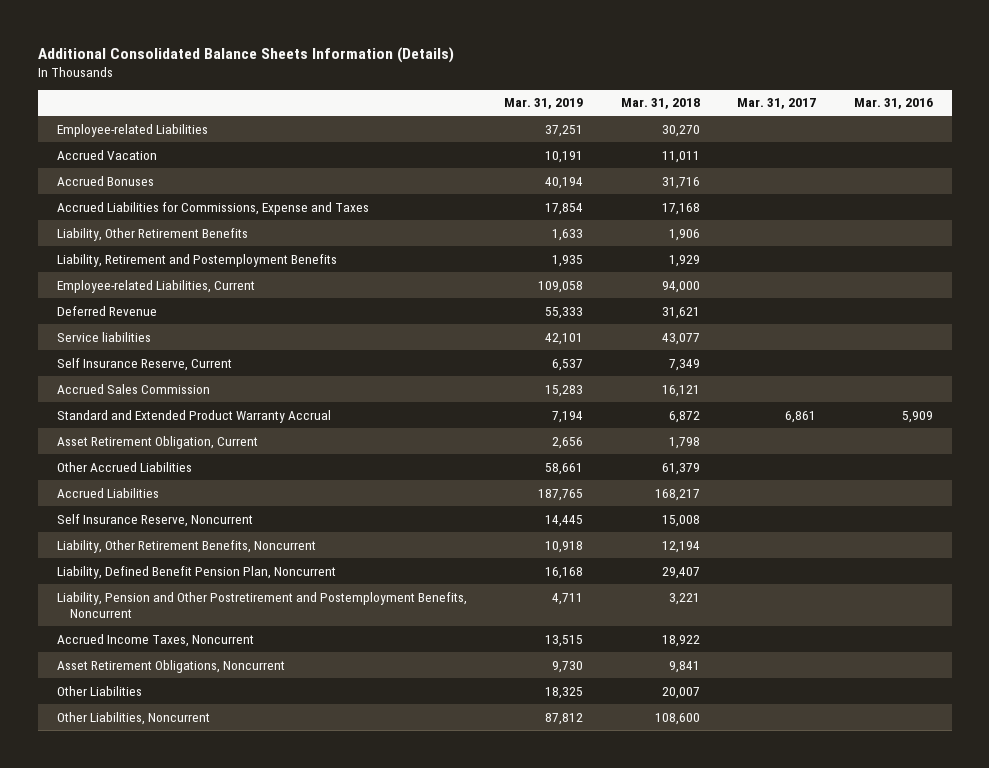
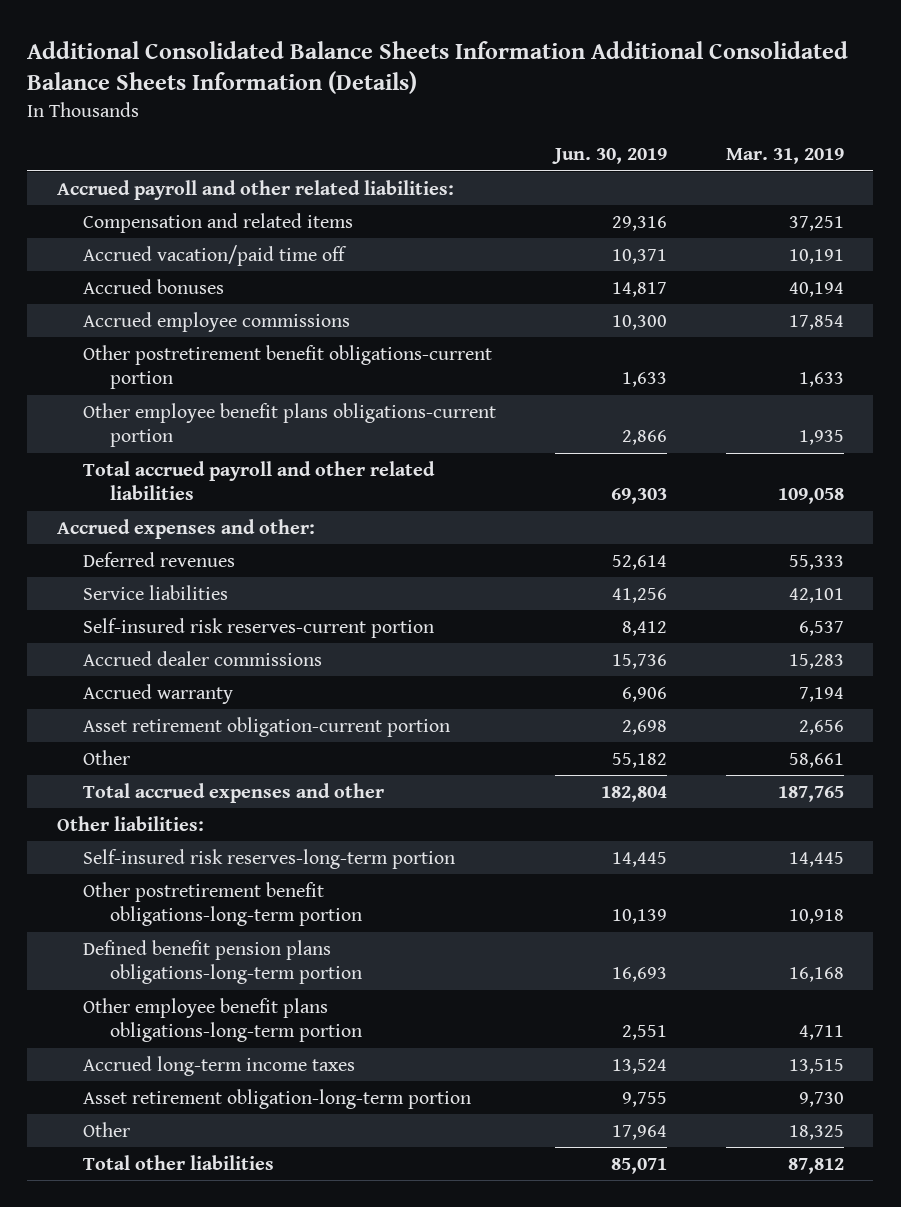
- Additional Consolidated Balance Sheets Information (Details)
+ Additional Consolidated Balance Sheets Information Additional Consolidated Balance Sheets Information (Details)
- | Mar. 31, 2019 | Mar. 31, 2018 | Mar. 31, 2017 | Mar. 31, 2016
+ | Jun. 30, 2019 | Mar. 31, 2019
- Employee-related Liabilities | 37,251 | 30,270 | |
- Accrued Vacation | 10,191 | 11,011 | |
- Accrued Bonuses | 40,194 | 31,716 | |
- Accrued Liabilities for Commissions, Expense and Taxes | 17,854 | 17,168 | |
- Liability, Other Retirement Benefits | 1,633 | 1,906 | |
- Liability, Retirement and Postemployment Benefits | 1,935 | 1,929 | |
- Employee-related Liabilities, Current | 109,058 | 94,000 | |
- Deferred Revenue | 55,333 | 31,621 | |
+ Accrued payroll and other related liabilities:
+ Compensation and related items | 29,316 | 37,251
+ Accrued vacation/paid time off | 10,371 | 10,191
+ Accrued bonuses | 14,817 | 40,194
+ Accrued employee commissions | 10,300 | 17,854
+ Other postretirement benefit obligations-current portion | 1,633 | 1,633
+ Other employee benefit plans obligations-current portion | 2,866 | 1,935
+ Total accrued payroll and other related liabilities | 69,303 | 109,058
+ Accrued expenses and other:
+ Deferred revenues | 52,614 | 55,333
- Self Insurance Reserve, Current | 6,537 | 7,349 | |
- Accrued Sales Commission | 15,283 | 16,121 | |
- Standard and Extended Product Warranty Accrual | 7,194 | 6,872 | 6,861 | 5,909
- Asset Retirement Obligation, Current | 2,656 | 1,798 | |
- Other Accrued Liabilities | 58,661 | 61,379 | |
- Accrued Liabilities | 187,765 | 168,217 | |
- Self Insurance Reserve, Noncurrent | 14,445 | 15,008 | |
- Liability, Other Retirement Benefits, Noncurrent | 10,918 | 12,194 | |
- Liability, Defined Benefit Pension Plan, Noncurrent | 16,168 | 29,407 | |
- Liability, Pension and Other Postretirement and Postemployment Benefits, Noncurrent | 4,711 | 3,221 | |
- Accrued Income Taxes, Noncurrent | 13,515 | 18,922 | |
- Asset Retirement Obligations, Noncurrent | 9,730 | 9,841 | |
- Other Liabilities | 18,325 | 20,007 | |
- Other Liabilities, Noncurrent | 87,812 | 108,600 | |
+ Self-insured risk reserves-current portion | 8,412 | 6,537
+ Accrued dealer commissions | 15,736 | 15,283
+ Accrued warranty | 6,906 | 7,194
+ Asset retirement obligation-current portion | 2,698 | 2,656
+ Other | 55,182 | 58,661
+ Total accrued expenses and other | 182,804 | 187,765
+ Other liabilities:
+ Self-insured risk reserves-long-term portion | 14,445 | 14,445
+ Other postretirement benefit obligations-long-term portion | 10,139 | 10,918
+ Defined benefit pension plans obligations-long-term portion | 16,693 | 16,168
+ Other employee benefit plans obligations-long-term portion | 2,551 | 4,711
+ Accrued long-term income taxes | 13,524 | 13,515
+ Asset retirement obligation-long-term portion | 9,755 | 9,730
+ Other | 17,964 | 18,325
+ Total other liabilities | 85,071 | 87,812

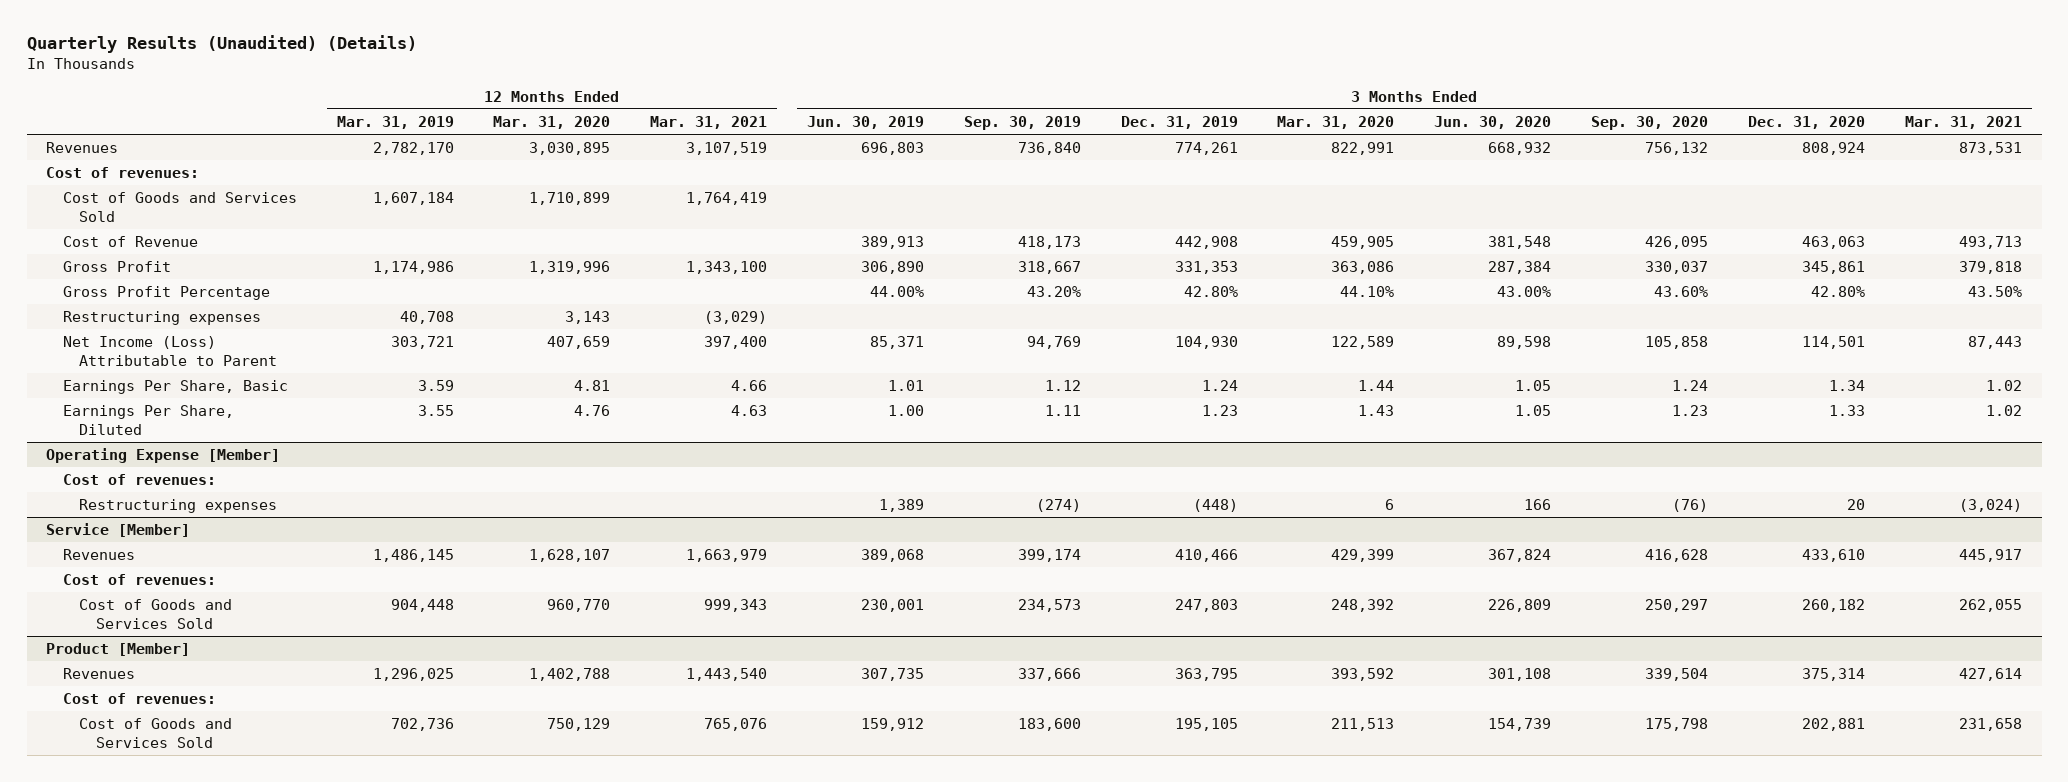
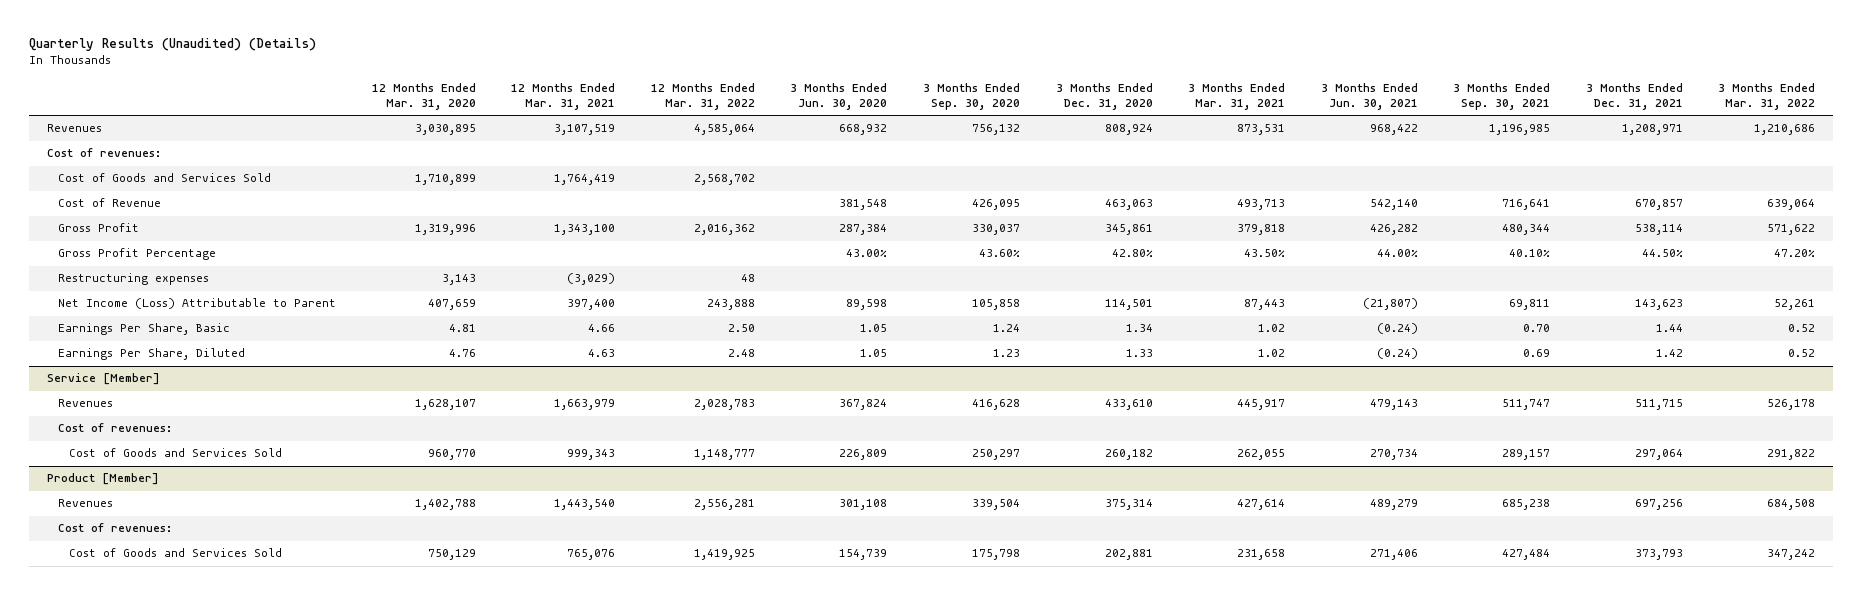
- | 12 Months Ended Mar. 31, 2019 | 12 Months Ended Mar. 31, 2020 | 12 Months Ended Mar. 31, 2021 | 3 Months Ended Jun. 30, 2019 | 3 Months Ended Sep. 30, 2019 | 3 Months Ended Dec. 31, 2019 | 3 Months Ended Mar. 31, 2020 | 3 Months Ended Jun. 30, 2020 | 3 Months Ended Sep. 30, 2020 | 3 Months Ended Dec. 31, 2020 | 3 Months Ended Mar. 31, 2021
+ | 12 Months Ended Mar. 31, 2020 | 12 Months Ended Mar. 31, 2021 | 12 Months Ended Mar. 31, 2022 | 3 Months Ended Jun. 30, 2020 | 3 Months Ended Sep. 30, 2020 | 3 Months Ended Dec. 31, 2020 | 3 Months Ended Mar. 31, 2021 | 3 Months Ended Jun. 30, 2021 | 3 Months Ended Sep. 30, 2021 | 3 Months Ended Dec. 31, 2021 | 3 Months Ended Mar. 31, 2022
- Operating Expense [Member]
- Cost of revenues:
- Restructuring expenses | | | | 1,389 | (274) | (448) | 6 | 166 | (76) | 20 | (3,024)

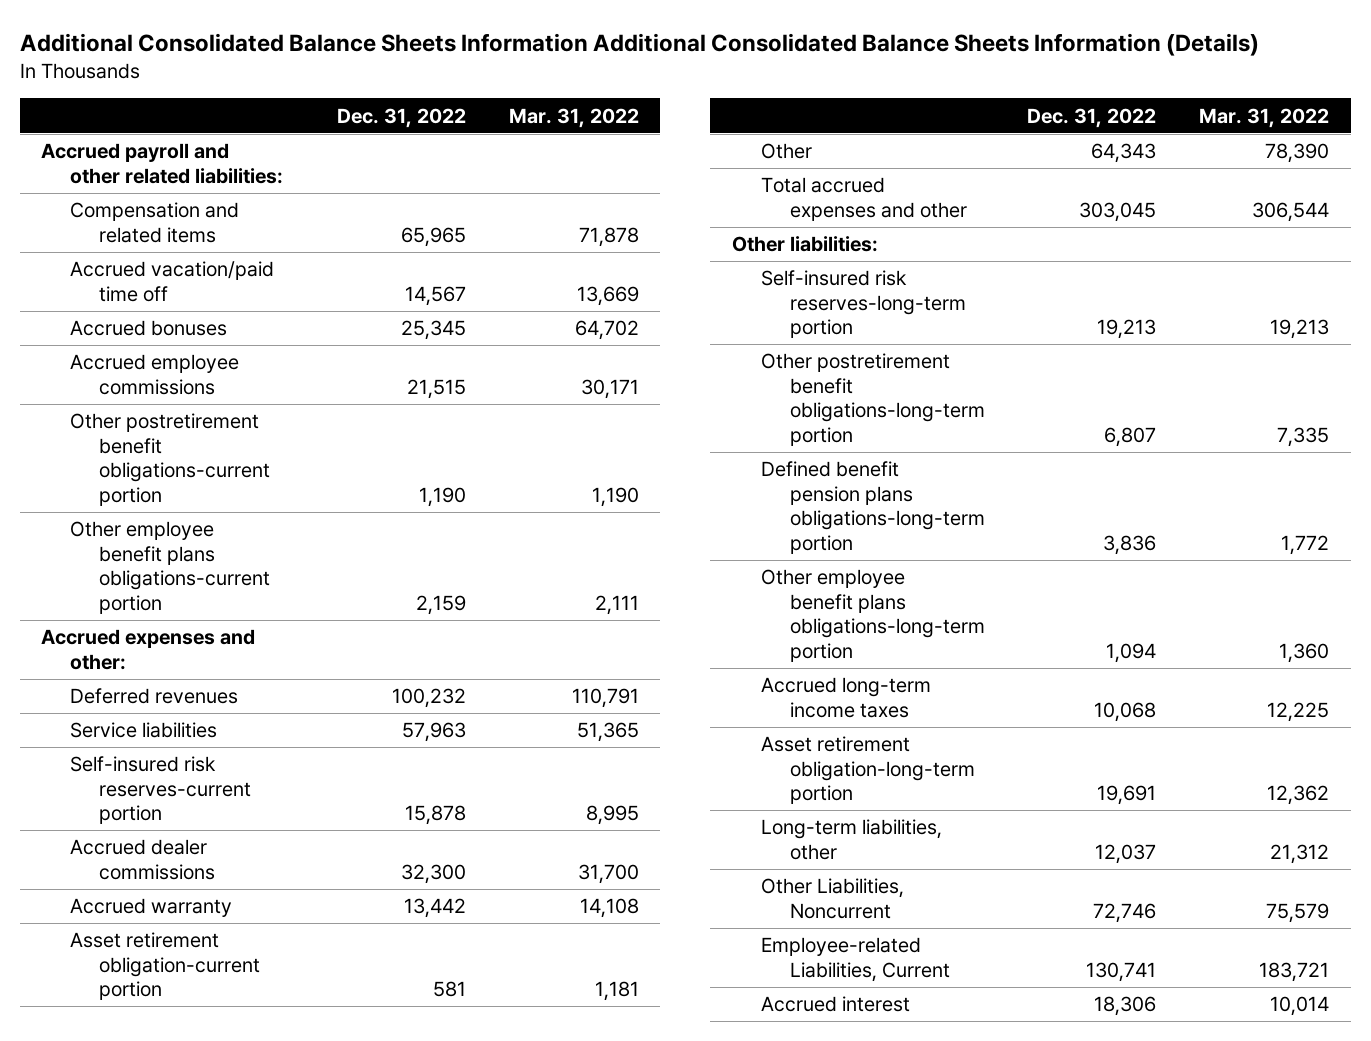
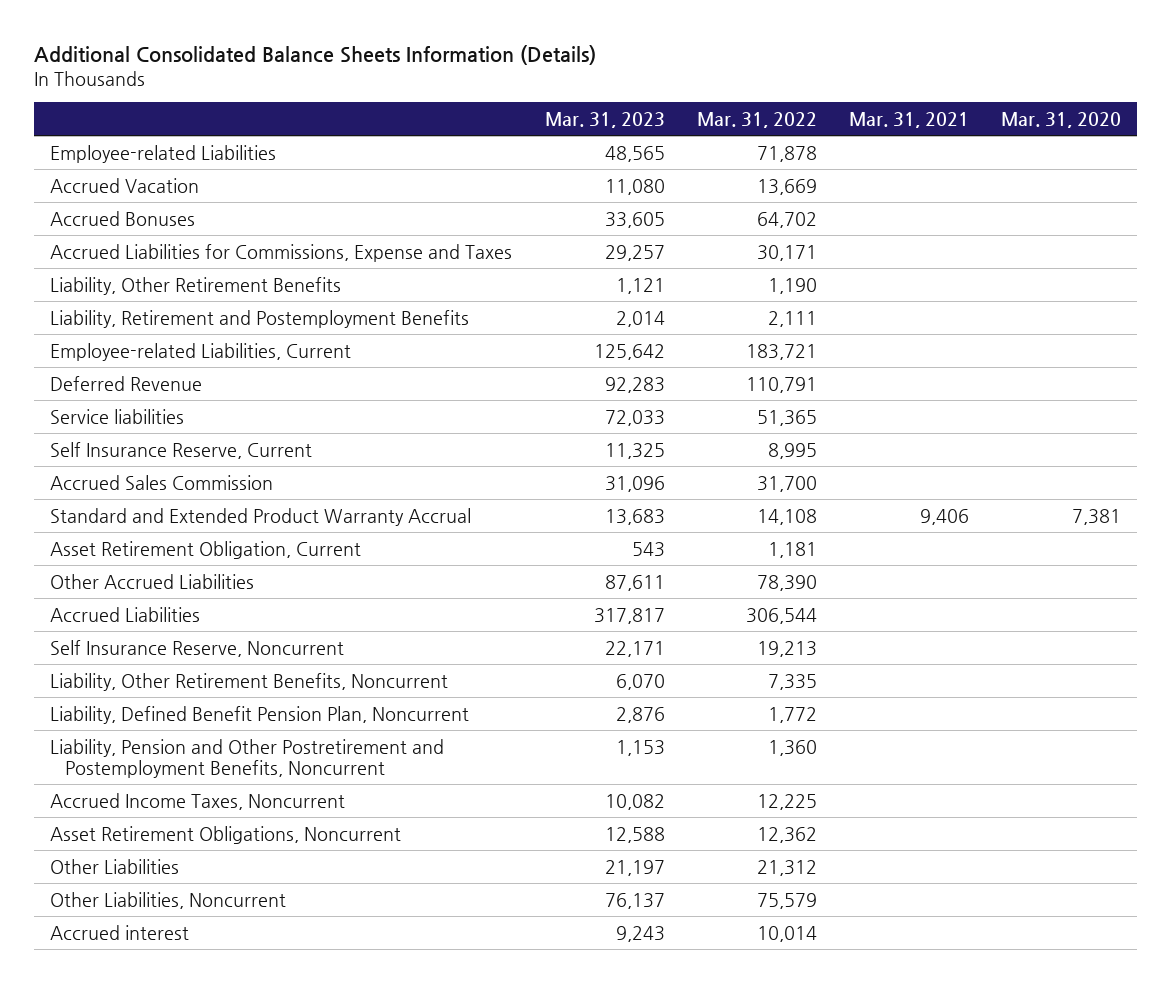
- Additional Consolidated Balance Sheets Information Additional Consolidated Balance Sheets Information (Details)
+ Additional Consolidated Balance Sheets Information (Details)
- | Dec. 31, 2022 | Mar. 31, 2022
+ | Mar. 31, 2023 | Mar. 31, 2022 | Mar. 31, 2021 | Mar. 31, 2020
- Accrued payroll and other related liabilities:
- Compensation and related items | 65,965 | 71,878
- Accrued vacation/paid time off | 14,567 | 13,669
- Accrued bonuses | 25,345 | 64,702
- Accrued employee commissions | 21,515 | 30,171
- Other postretirement benefit obligations-current portion | 1,190 | 1,190
- Other employee benefit plans obligations-current portion | 2,159 | 2,111
- Accrued expenses and other:
- Deferred revenues | 100,232 | 110,791
+ Employee-related Liabilities | 48,565 | 71,878 | |
+ Accrued Vacation | 11,080 | 13,669 | |
+ Accrued Bonuses | 33,605 | 64,702 | |
+ Accrued Liabilities for Commissions, Expense and Taxes | 29,257 | 30,171 | |
+ Liability, Other Retirement Benefits | 1,121 | 1,190 | |
+ Liability, Retirement and Postemployment Benefits | 2,014 | 2,111 | |
moved up: Employee-related Liabilities, Current | 125,642 | 183,721 | |
+ Deferred Revenue | 92,283 | 110,791 | |
- Self-insured risk reserves-current portion | 15,878 | 8,995
- Accrued dealer commissions | 32,300 | 31,700
- Accrued warranty | 13,442 | 14,108
- Asset retirement obligation-current portion | 581 | 1,181
- Other | 64,343 | 78,390
- Total accrued expenses and other | 303,045 | 306,544
- Other liabilities:
- Self-insured risk reserves-long-term portion | 19,213 | 19,213
- Other postretirement benefit obligations-long-term portion | 6,807 | 7,335
- Defined benefit pension plans obligations-long-term portion | 3,836 | 1,772
- Other employee benefit plans obligations-long-term portion | 1,094 | 1,360
- Accrued long-term income taxes | 10,068 | 12,225
- Asset retirement obligation-long-term portion | 19,691 | 12,362
- Long-term liabilities, other | 12,037 | 21,312
+ Self Insurance Reserve, Current | 11,325 | 8,995 | |
+ Accrued Sales Commission | 31,096 | 31,700 | |
+ Standard and Extended Product Warranty Accrual | 13,683 | 14,108 | 9,406 | 7,381
+ Asset Retirement Obligation, Current | 543 | 1,181 | |
+ Other Accrued Liabilities | 87,611 | 78,390 | |
+ Accrued Liabilities | 317,817 | 306,544 | |
+ Self Insurance Reserve, Noncurrent | 22,171 | 19,213 | |
+ Liability, Other Retirement Benefits, Noncurrent | 6,070 | 7,335 | |
+ Liability, Defined Benefit Pension Plan, Noncurrent | 2,876 | 1,772 | |
+ Liability, Pension and Other Postretirement and Postemployment Benefits, Noncurrent | 1,153 | 1,360 | |
+ Accrued Income Taxes, Noncurrent | 10,082 | 12,225 | |
+ Asset Retirement Obligations, Noncurrent | 12,588 | 12,362 | |
+ Other Liabilities | 21,197 | 21,312 | |

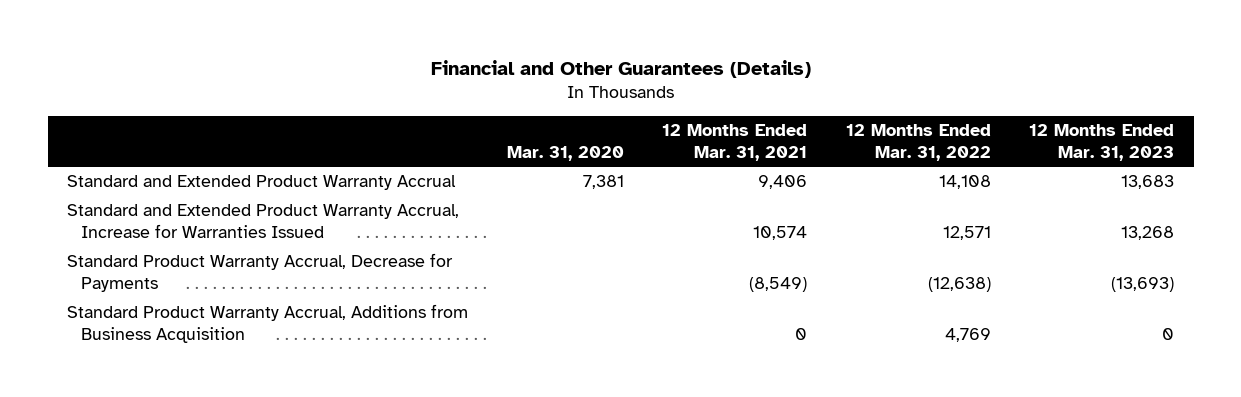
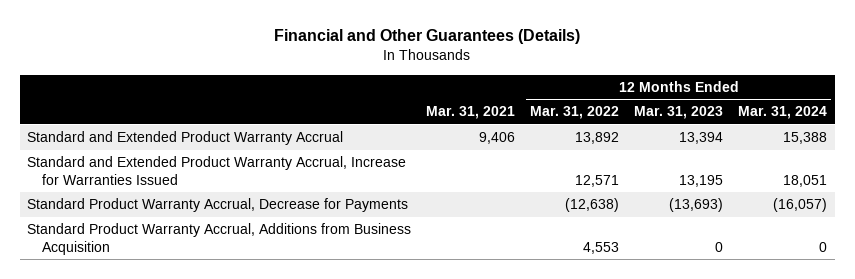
- | Mar. 31, 2020 | 12 Months Ended Mar. 31, 2021 | 12 Months Ended Mar. 31, 2022 | 12 Months Ended Mar. 31, 2023
+ | Mar. 31, 2021 | 12 Months Ended Mar. 31, 2022 | 12 Months Ended Mar. 31, 2023 | 12 Months Ended Mar. 31, 2024
- Standard and Extended Product Warranty Accrual | 7,381 | 9,406 | 14,108 | 13,683
- Standard and Extended Product Warranty Accrual, Increase for Warranties Issued | | 10,574 | 12,571 | 13,268
+ Standard and Extended Product Warranty Accrual | 9,406 | 13,892 | 13,394 | 15,388
+ Standard and Extended Product Warranty Accrual, Increase for Warranties Issued | | 12,571 | 13,195 | 18,051
- Standard Product Warranty Accrual, Additions from Business Acquisition | | 0 | 4,769 | 0
+ Standard Product Warranty Accrual, Additions from Business Acquisition | | 4,553 | 0 | 0

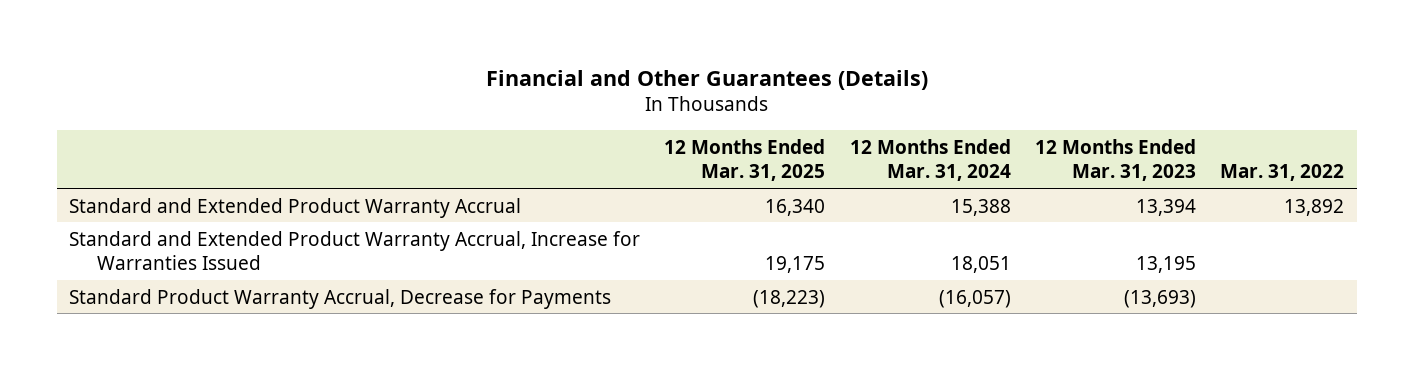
- | Mar. 31, 2021 | 12 Months Ended Mar. 31, 2022 | 12 Months Ended Mar. 31, 2023 | 12 Months Ended Mar. 31, 2024
+ | 12 Months Ended Mar. 31, 2025 | 12 Months Ended Mar. 31, 2024 | 12 Months Ended Mar. 31, 2023 | Mar. 31, 2022
- Standard Product Warranty Accrual, Additions from Business Acquisition | | 4,553 | 0 | 0

